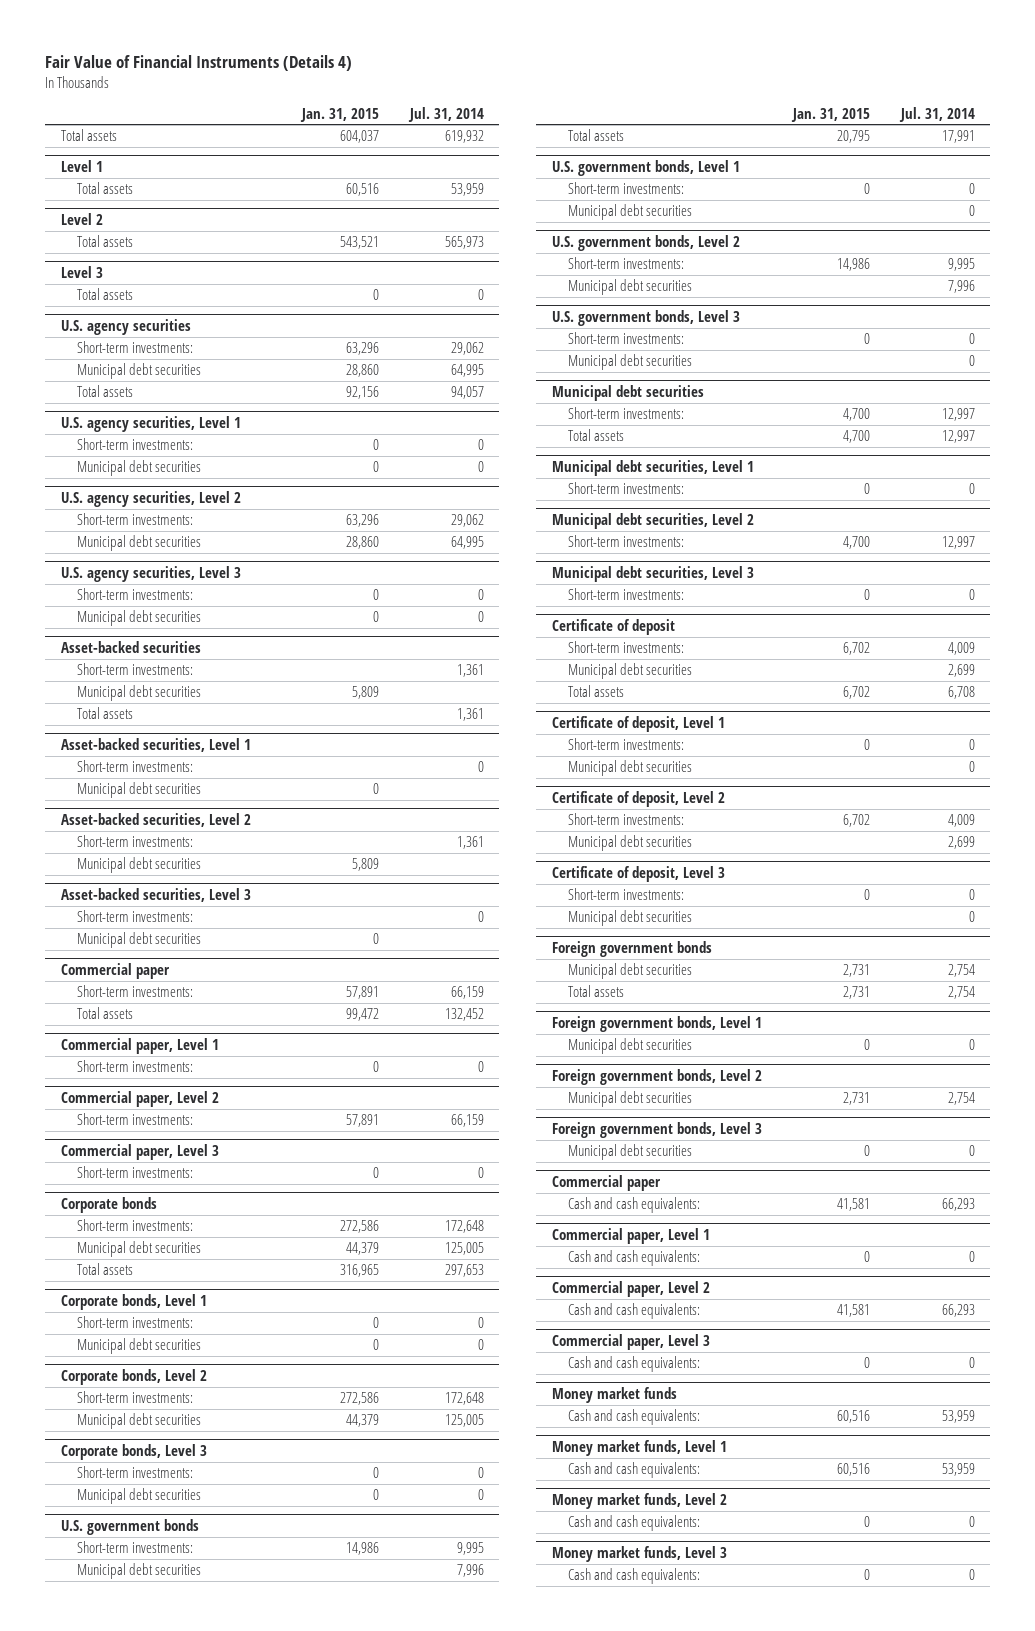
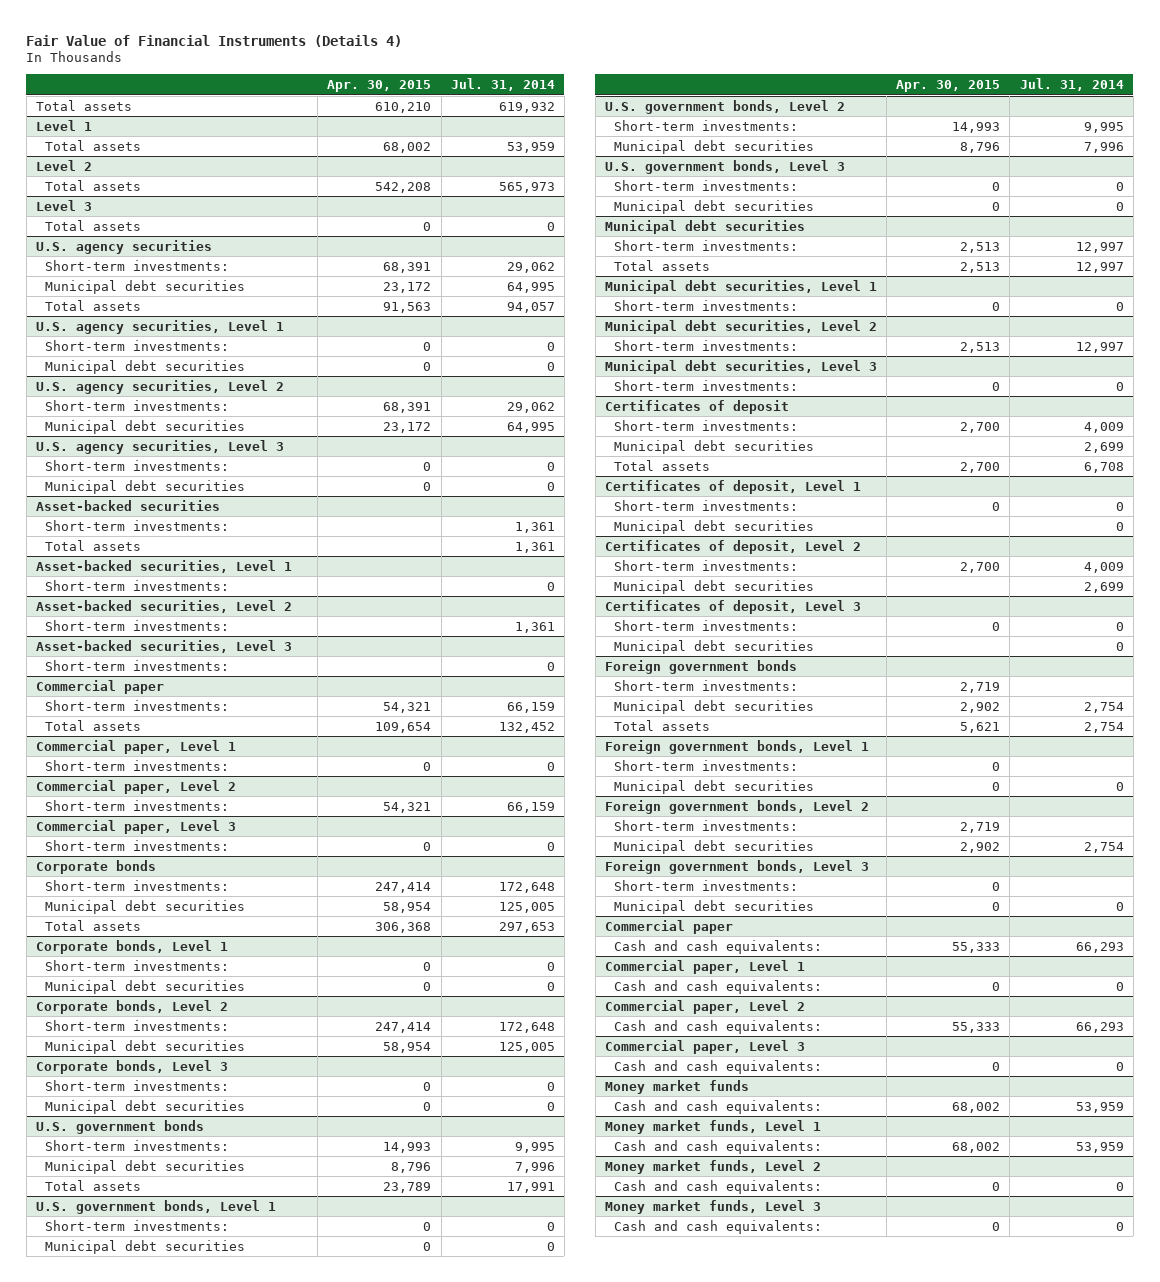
- | Jan. 31, 2015 | Jul. 31, 2014
+ | Apr. 30, 2015 | Jul. 31, 2014
@ Asset-backed securities
- Municipal debt securities | 5,809 |
@ Asset-backed securities, Level 1
- Municipal debt securities | 0 |
@ Asset-backed securities, Level 2
- Municipal debt securities | 5,809 |
@ Asset-backed securities, Level 3
- Municipal debt securities | 0 |
- Certificate of deposit
+ Certificates of deposit
- Certificate of deposit, Level 1
+ Certificates of deposit, Level 1
- Certificate of deposit, Level 2
+ Certificates of deposit, Level 2
- Certificate of deposit, Level 3
+ Certificates of deposit, Level 3
@ Foreign government bonds
+ Short-term investments: | 2,719 |
@ Foreign government bonds, Level 1
+ Short-term investments: | 0 |
@ Foreign government bonds, Level 2
+ Short-term investments: | 2,719 |
@ Foreign government bonds, Level 3
+ Short-term investments: | 0 |

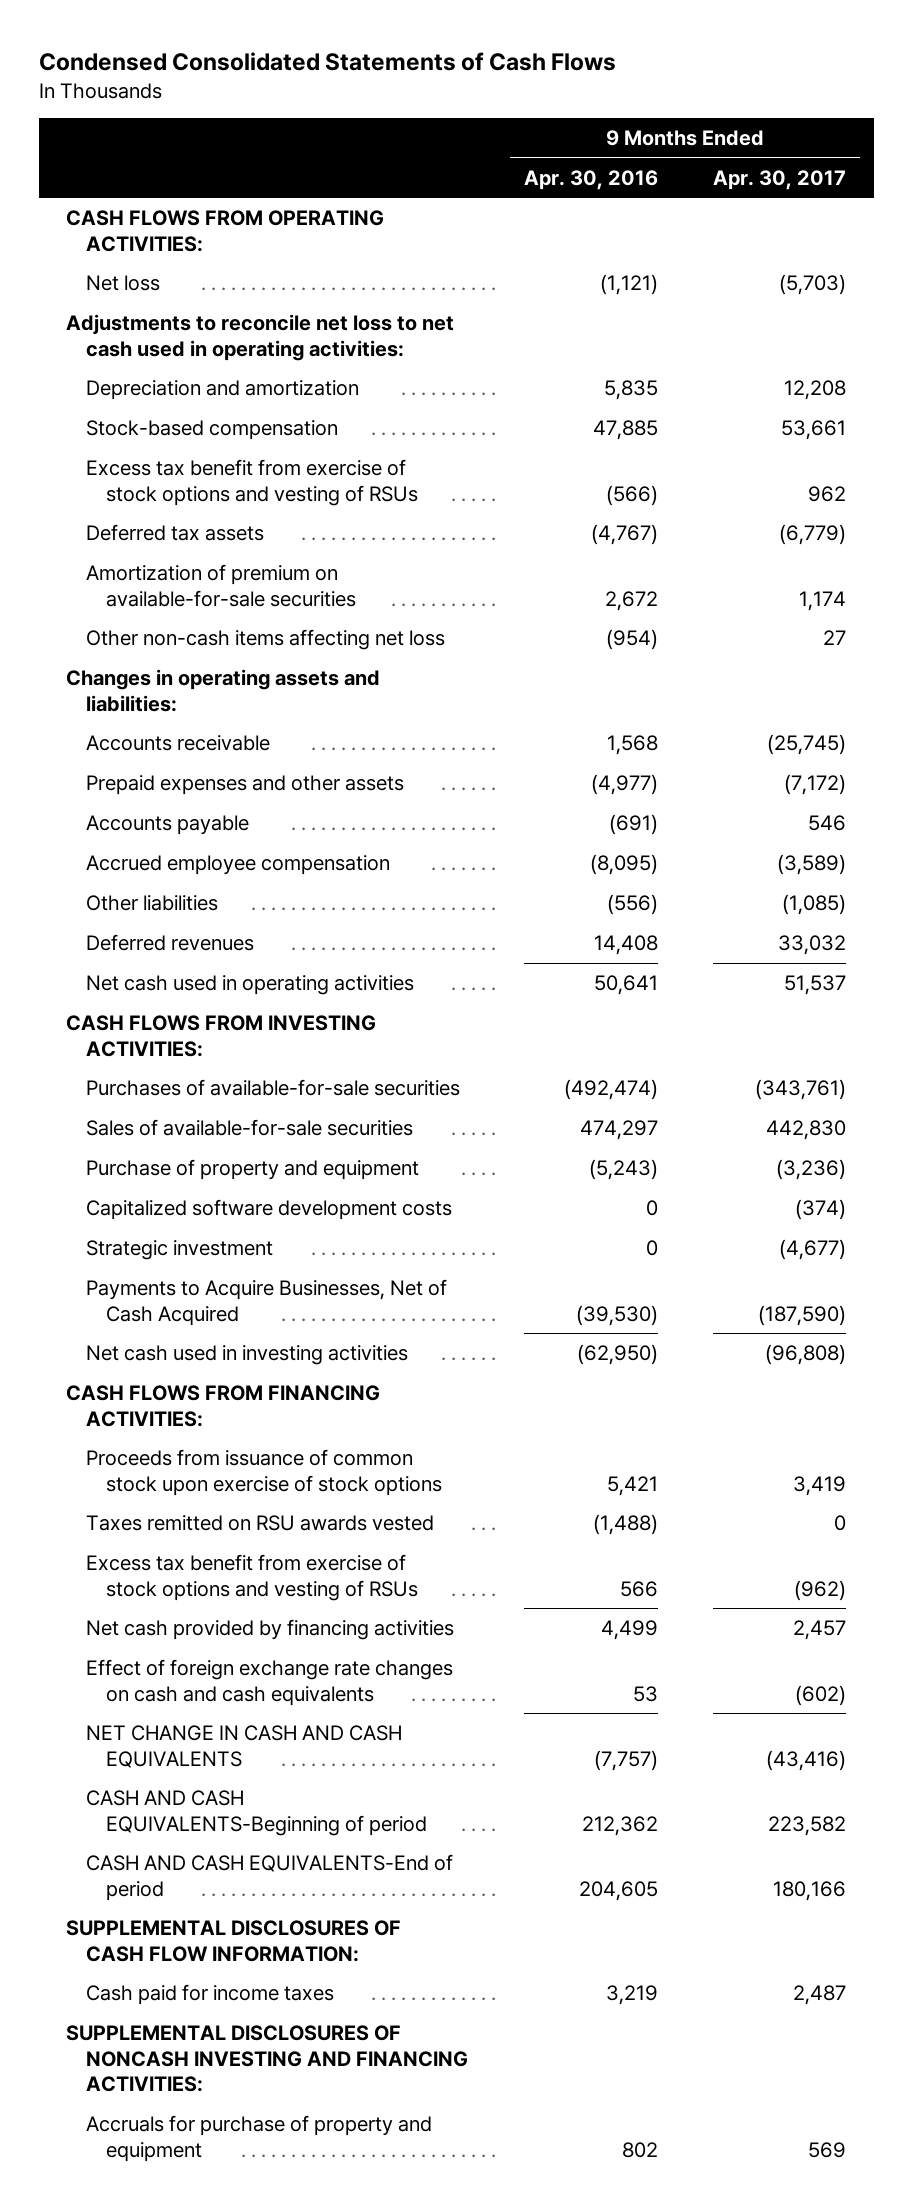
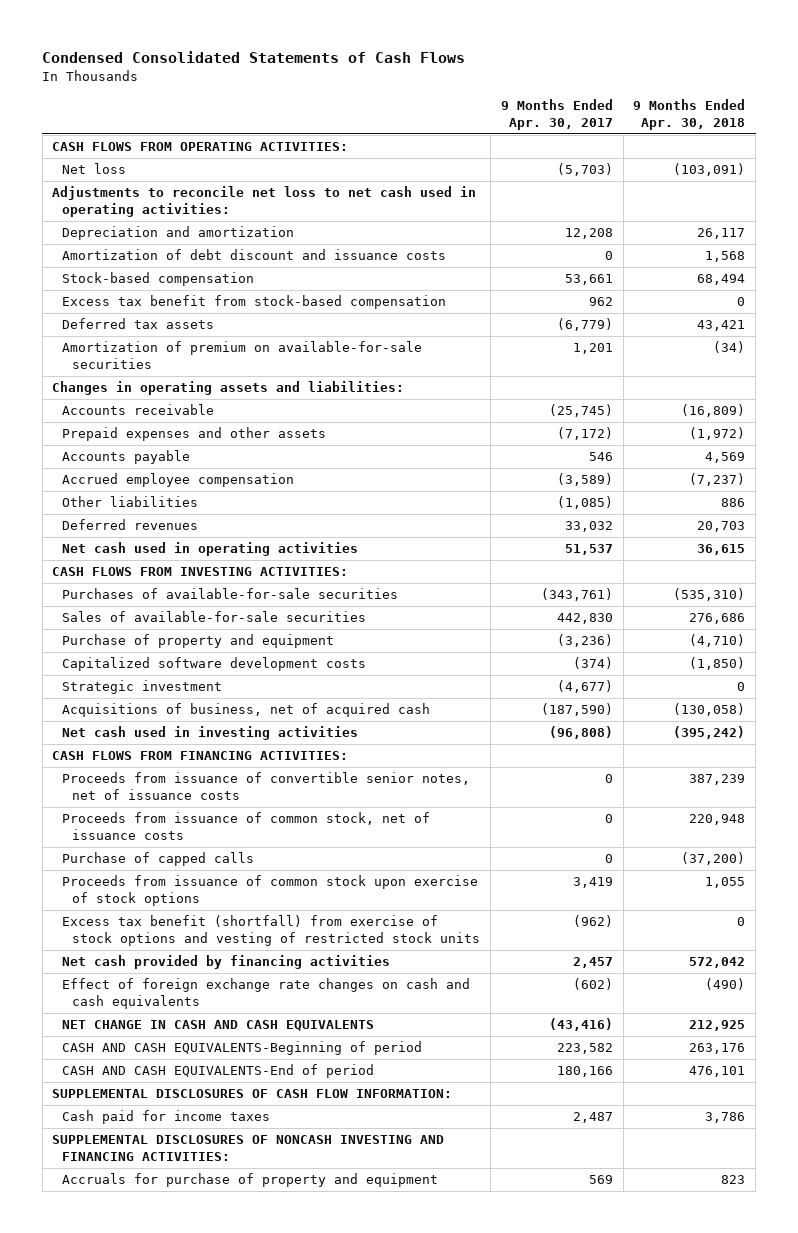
- | 9 Months Ended Apr. 30, 2016 | 9 Months Ended Apr. 30, 2017
+ | 9 Months Ended Apr. 30, 2017 | 9 Months Ended Apr. 30, 2018
+ Amortization of debt discount and issuance costs | 0 | 1,568
- Excess tax benefit from exercise of stock options and vesting of RSUs | (566) | 962
+ Excess tax benefit from stock-based compensation | 962 | 0
- Amortization of premium on available-for-sale securities | 2,672 | 1,174
- Other non-cash items affecting net loss | (954) | 27
+ Amortization of premium on available-for-sale securities | 1,201 | (34)
- Payments to Acquire Businesses, Net of Cash Acquired | (39,530) | (187,590)
+ Acquisitions of business, net of acquired cash | (187,590) | (130,058)
+ Proceeds from issuance of convertible senior notes, net of issuance costs | 0 | 387,239
+ Proceeds from issuance of common stock, net of issuance costs | 0 | 220,948
+ Purchase of capped calls | 0 | (37,200)
- Taxes remitted on RSU awards vested | (1,488) | 0
- Excess tax benefit from exercise of stock options and vesting of RSUs | 566 | (962)
+ Excess tax benefit (shortfall) from exercise of stock options and vesting of restricted stock units | (962) | 0

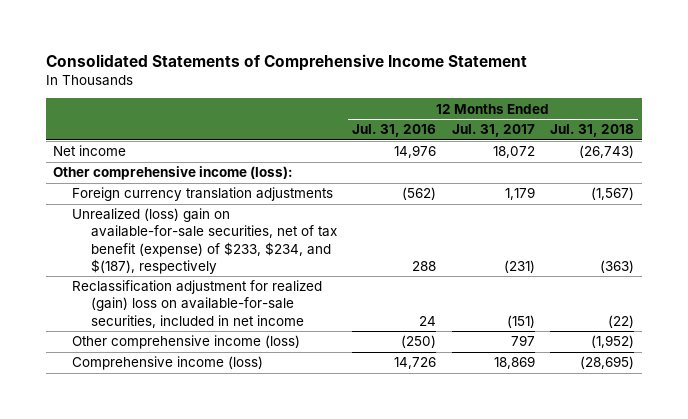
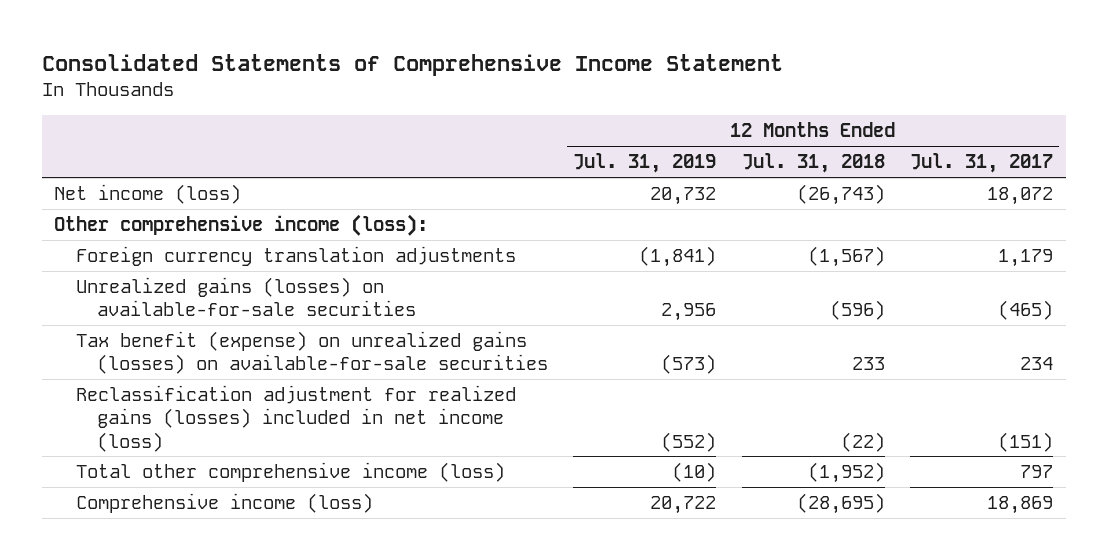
- | 12 Months Ended Jul. 31, 2016 | 12 Months Ended Jul. 31, 2017 | 12 Months Ended Jul. 31, 2018
+ | 12 Months Ended Jul. 31, 2019 | 12 Months Ended Jul. 31, 2018 | 12 Months Ended Jul. 31, 2017
- Net income | 14,976 | 18,072 | (26,743)
+ Net income (loss) | 20,732 | (26,743) | 18,072
- Unrealized (loss) gain on available-for-sale securities, net of tax benefit (expense) of $233, $234, and $(187), respectively | 288 | (231) | (363)
- Reclassification adjustment for realized (gain) loss on available-for-sale securities, included in net income | 24 | (151) | (22)
- Other comprehensive income (loss) | (250) | 797 | (1,952)
+ Unrealized gains (losses) on available-for-sale securities | 2,956 | (596) | (465)
+ Tax benefit (expense) on unrealized gains (losses) on available-for-sale securities | (573) | 233 | 234
+ Reclassification adjustment for realized gains (losses) included in net income (loss) | (552) | (22) | (151)
+ Total other comprehensive income (loss) | (10) | (1,952) | 797

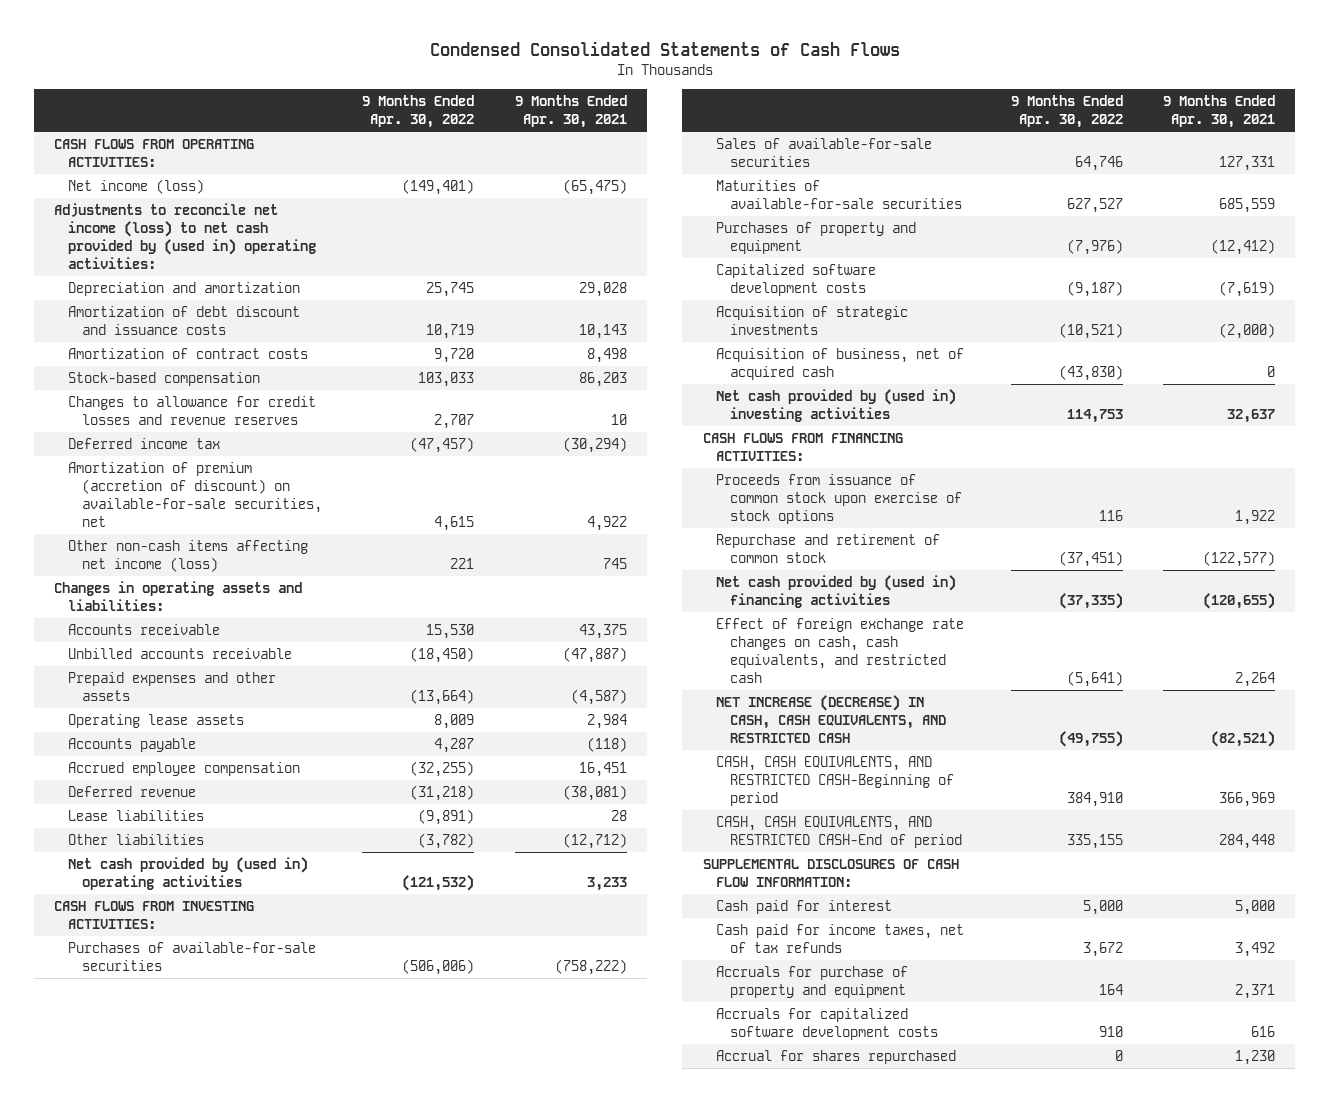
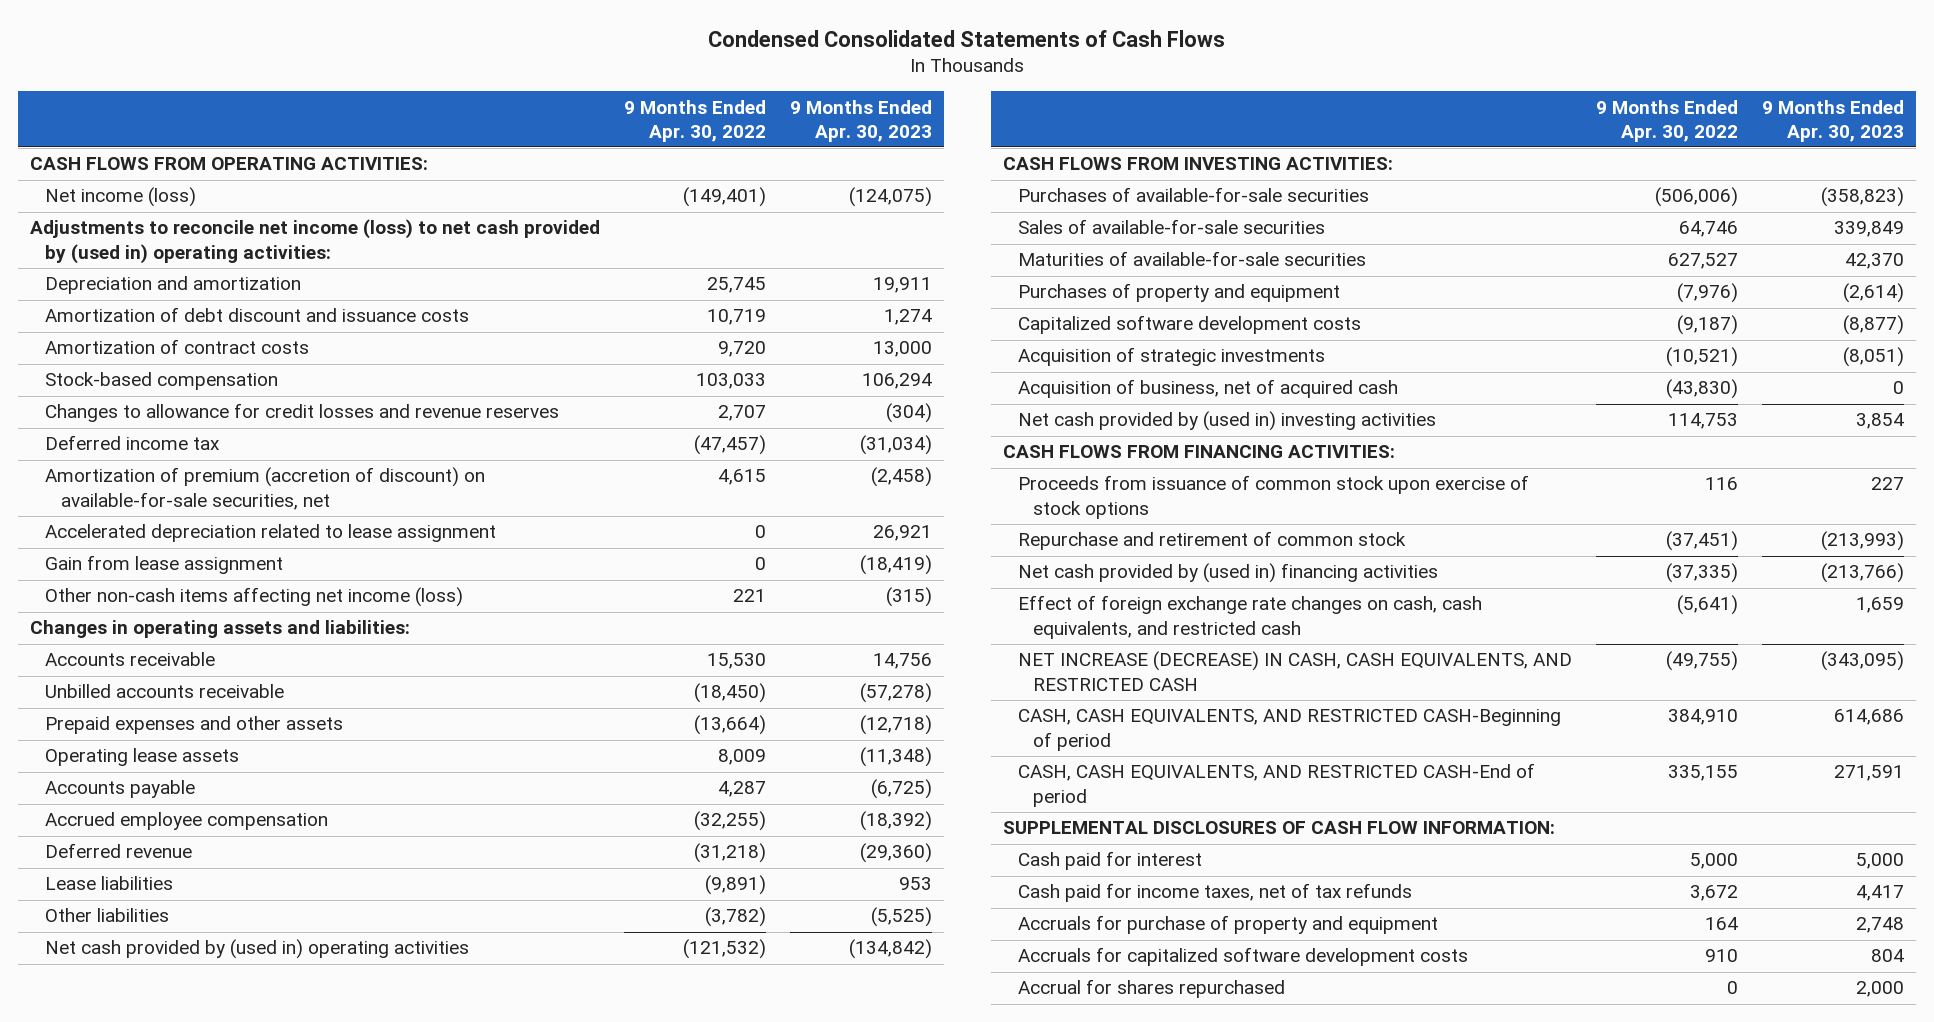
- | 9 Months Ended Apr. 30, 2022 | 9 Months Ended Apr. 30, 2021
+ | 9 Months Ended Apr. 30, 2022 | 9 Months Ended Apr. 30, 2023
+ Accelerated depreciation related to lease assignment | 0 | 26,921
+ Gain from lease assignment | 0 | (18,419)

